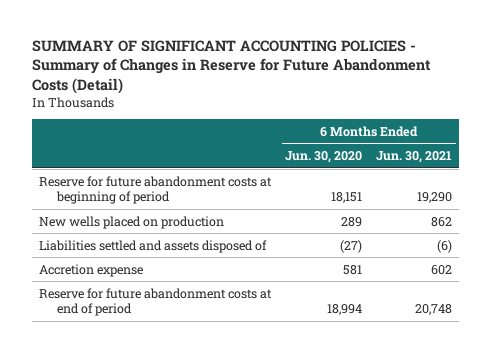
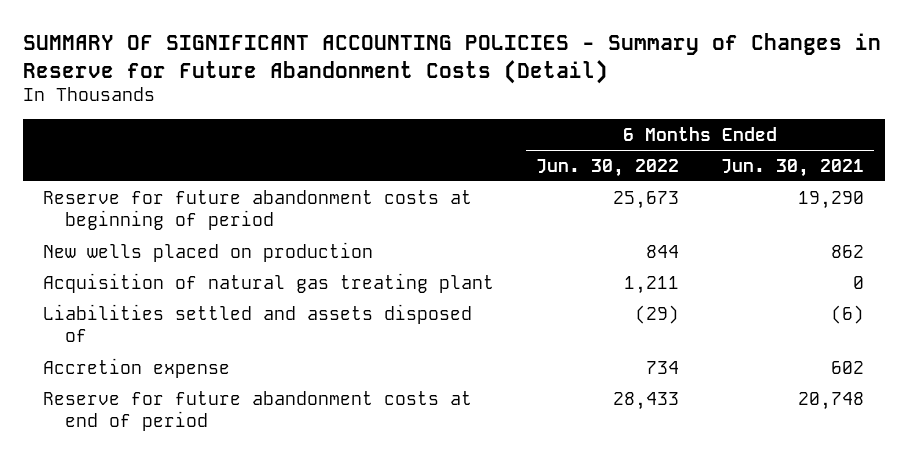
- | 6 Months Ended Jun. 30, 2020 | 6 Months Ended Jun. 30, 2021
+ | 6 Months Ended Jun. 30, 2022 | 6 Months Ended Jun. 30, 2021
+ Acquisition of natural gas treating plant | 1,211 | 0

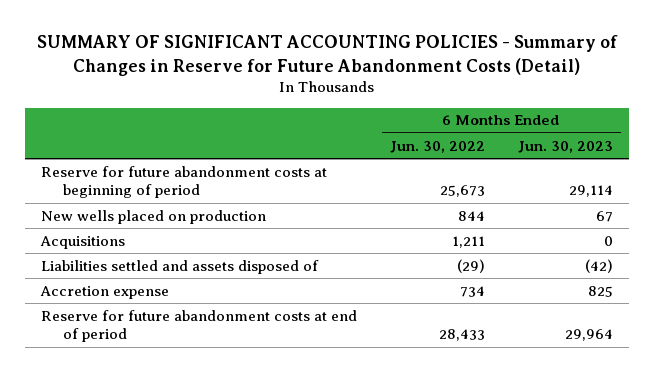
- | 6 Months Ended Jun. 30, 2022 | 6 Months Ended Jun. 30, 2021
+ | 6 Months Ended Jun. 30, 2022 | 6 Months Ended Jun. 30, 2023
- Acquisition of natural gas treating plant | 1,211 | 0
+ Acquisitions | 1,211 | 0

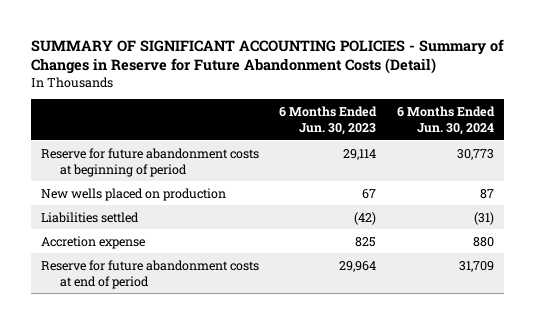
- | 6 Months Ended Jun. 30, 2022 | 6 Months Ended Jun. 30, 2023
+ | 6 Months Ended Jun. 30, 2023 | 6 Months Ended Jun. 30, 2024
- Acquisitions | 1,211 | 0
- Liabilities settled and assets disposed of | (29) | (42)
+ Liabilities settled | (42) | (31)

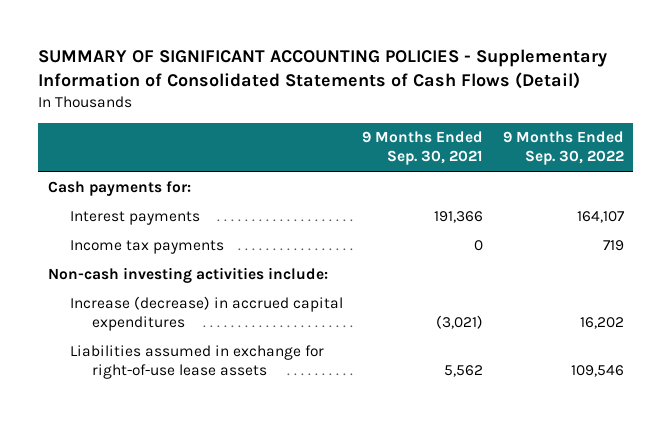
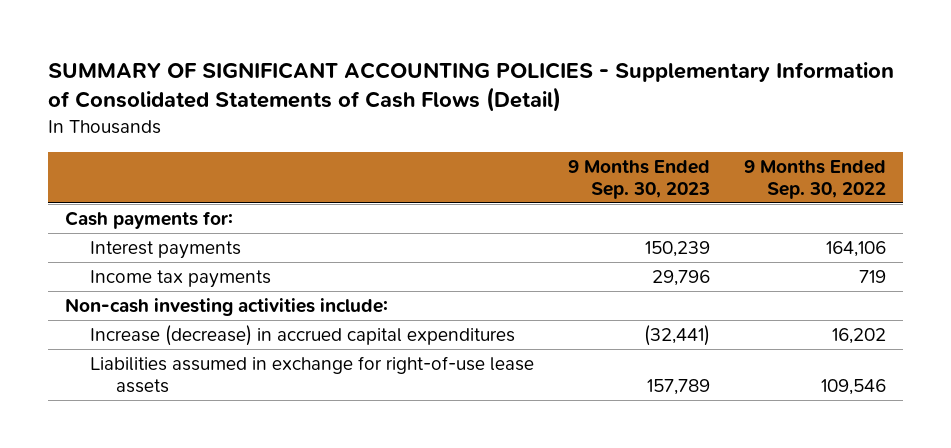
- | 9 Months Ended Sep. 30, 2021 | 9 Months Ended Sep. 30, 2022
+ | 9 Months Ended Sep. 30, 2023 | 9 Months Ended Sep. 30, 2022
- Interest payments | 191,366 | 164,107
+ Interest payments | 150,239 | 164,106

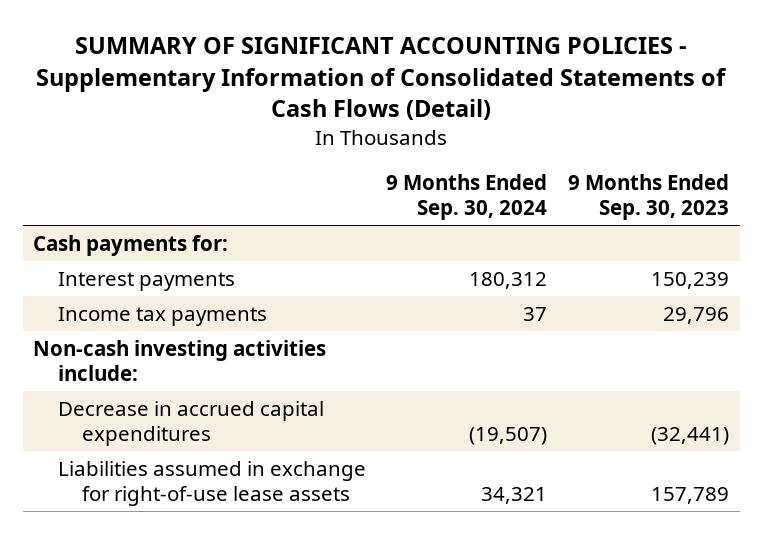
- | 9 Months Ended Sep. 30, 2023 | 9 Months Ended Sep. 30, 2022
+ | 9 Months Ended Sep. 30, 2024 | 9 Months Ended Sep. 30, 2023
- Increase (decrease) in accrued capital expenditures | (32,441) | 16,202
+ Decrease in accrued capital expenditures | (19,507) | (32,441)

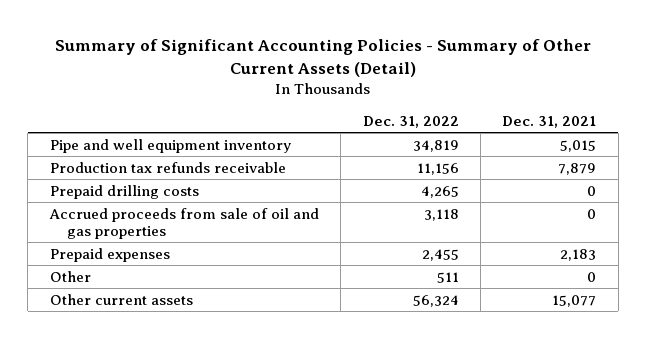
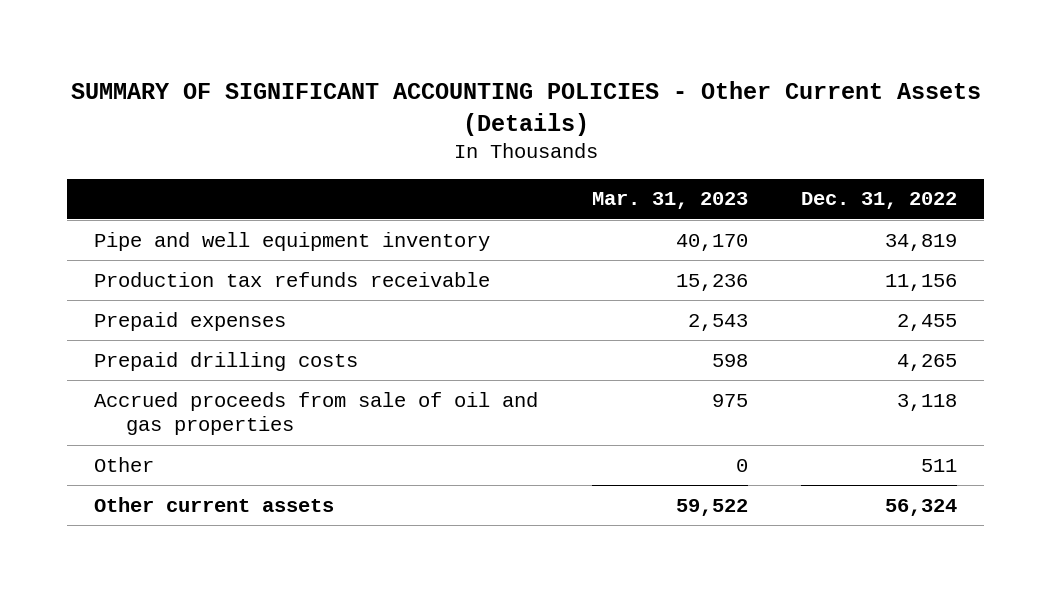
- Summary of Significant Accounting Policies - Summary of Other Current Assets (Detail)
+ SUMMARY OF SIGNIFICANT ACCOUNTING POLICIES - Other Current Assets (Details)
- | Dec. 31, 2022 | Dec. 31, 2021
+ | Mar. 31, 2023 | Dec. 31, 2022
moved up: Prepaid expenses | 2,543 | 2,455

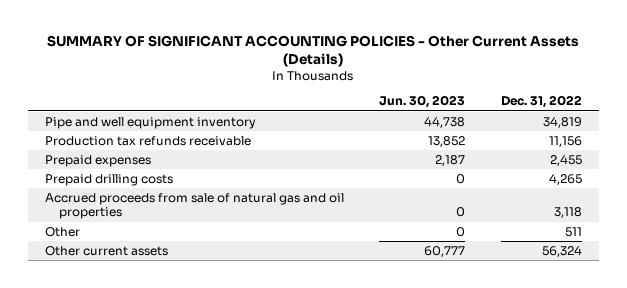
- | Mar. 31, 2023 | Dec. 31, 2022
+ | Jun. 30, 2023 | Dec. 31, 2022
- Accrued proceeds from sale of oil and gas properties | 975 | 3,118
+ Accrued proceeds from sale of natural gas and oil properties | 0 | 3,118

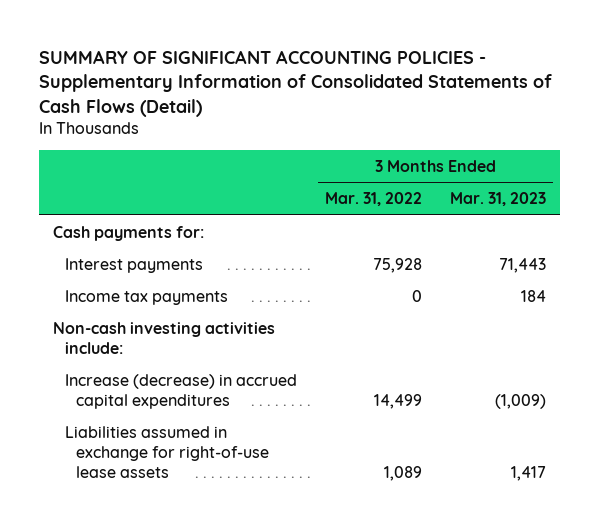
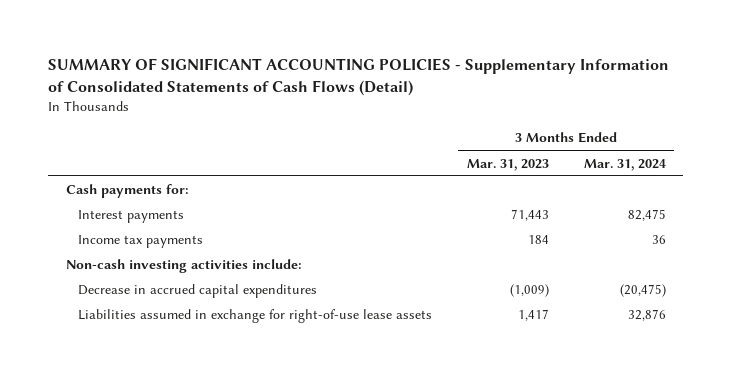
- | 3 Months Ended Mar. 31, 2022 | 3 Months Ended Mar. 31, 2023
+ | 3 Months Ended Mar. 31, 2023 | 3 Months Ended Mar. 31, 2024
- Increase (decrease) in accrued capital expenditures | 14,499 | (1,009)
+ Decrease in accrued capital expenditures | (1,009) | (20,475)

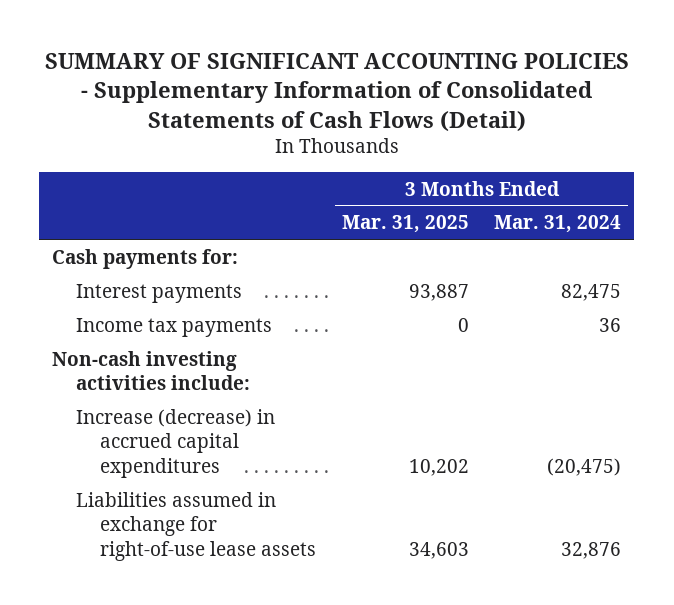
- | 3 Months Ended Mar. 31, 2023 | 3 Months Ended Mar. 31, 2024
+ | 3 Months Ended Mar. 31, 2025 | 3 Months Ended Mar. 31, 2024
- Decrease in accrued capital expenditures | (1,009) | (20,475)
+ Increase (decrease) in accrued capital expenditures | 10,202 | (20,475)

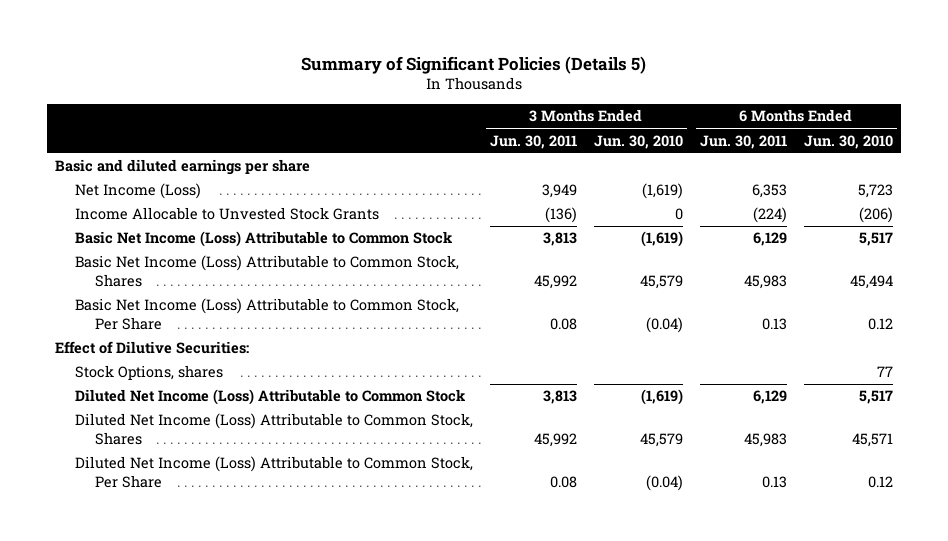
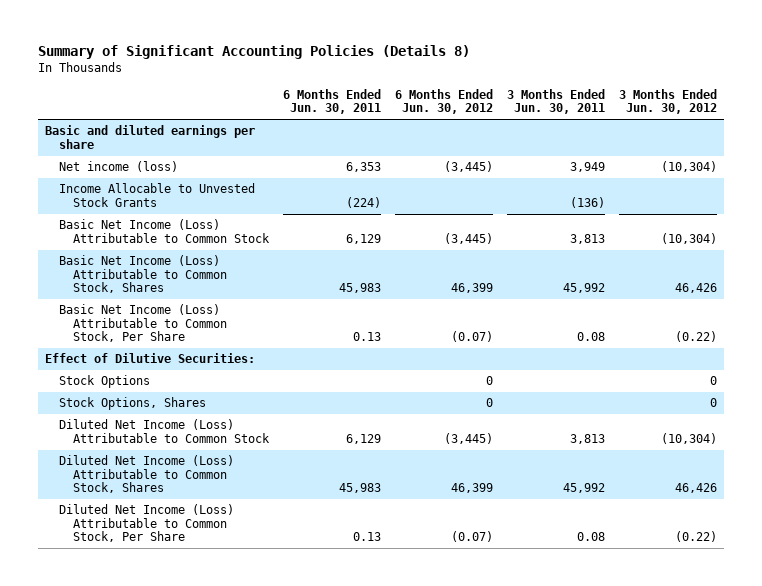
- Summary of Significant Policies (Details 5)
+ Summary of Significant Accounting Policies (Details 8)
- | 3 Months Ended Jun. 30, 2011 | 3 Months Ended Jun. 30, 2010 | 6 Months Ended Jun. 30, 2011 | 6 Months Ended Jun. 30, 2010
+ | 6 Months Ended Jun. 30, 2011 | 6 Months Ended Jun. 30, 2012 | 3 Months Ended Jun. 30, 2011 | 3 Months Ended Jun. 30, 2012
- Net Income (Loss) | 3,949 | (1,619) | 6,353 | 5,723
+ Net income (loss) | 6,353 | (3,445) | 3,949 | (10,304)
- Stock Options, shares | | | | 77
+ Stock Options | | 0 | | 0
+ Stock Options, Shares | | 0 | | 0

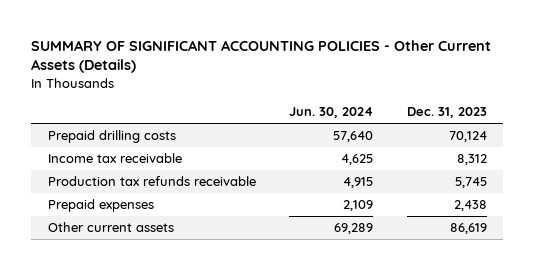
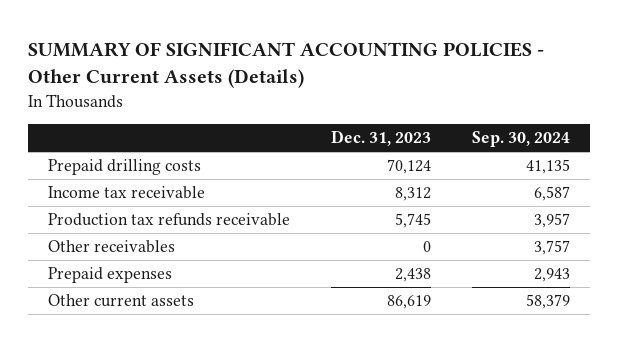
- | Jun. 30, 2024 | Dec. 31, 2023
+ | Dec. 31, 2023 | Sep. 30, 2024
+ Other receivables | 0 | 3,757

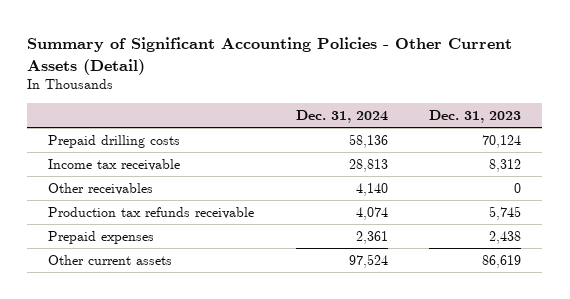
- SUMMARY OF SIGNIFICANT ACCOUNTING POLICIES - Other Current Assets (Details)
+ Summary of Significant Accounting Policies - Other Current Assets (Detail)
- | Dec. 31, 2023 | Sep. 30, 2024
+ | Dec. 31, 2024 | Dec. 31, 2023
moved down: Production tax refunds receivable | 4,074 | 5,745

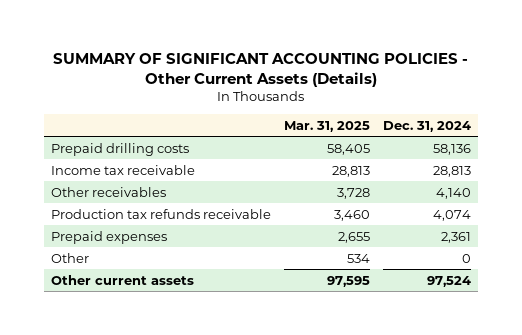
- Summary of Significant Accounting Policies - Other Current Assets (Detail)
+ SUMMARY OF SIGNIFICANT ACCOUNTING POLICIES - Other Current Assets (Details)
- | Dec. 31, 2024 | Dec. 31, 2023
+ | Mar. 31, 2025 | Dec. 31, 2024
+ Other | 534 | 0

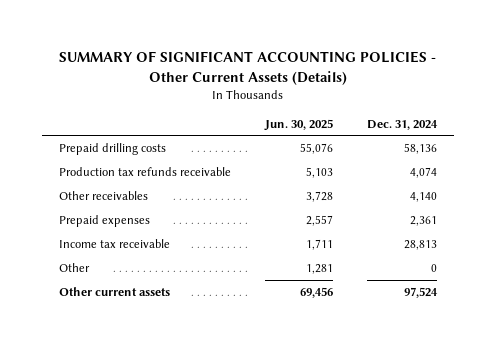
- | Mar. 31, 2025 | Dec. 31, 2024
+ | Jun. 30, 2025 | Dec. 31, 2024
moved down: Other receivables | 3,728 | 4,140
moved down: Income tax receivable | 1,711 | 28,813

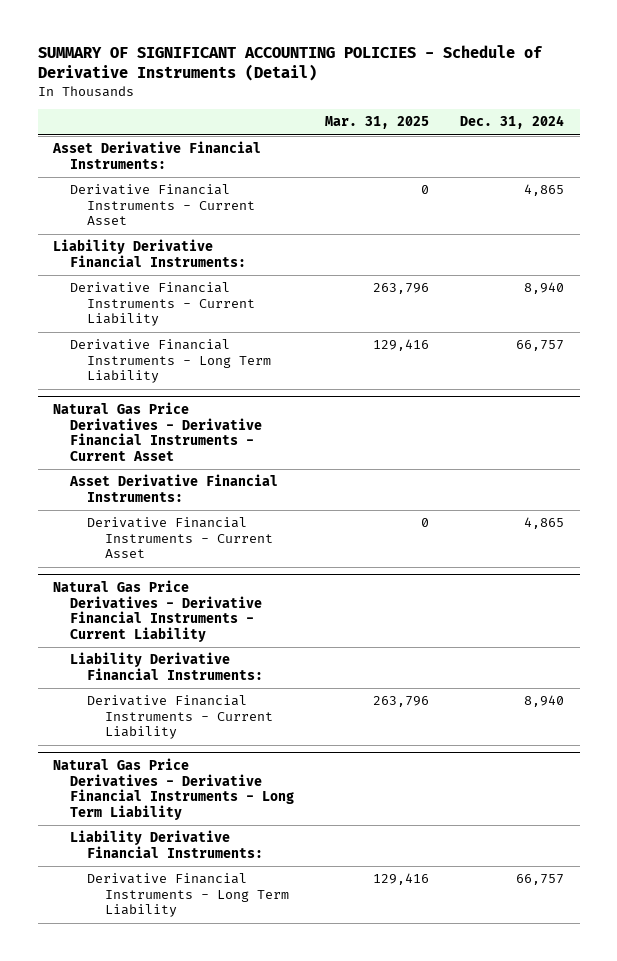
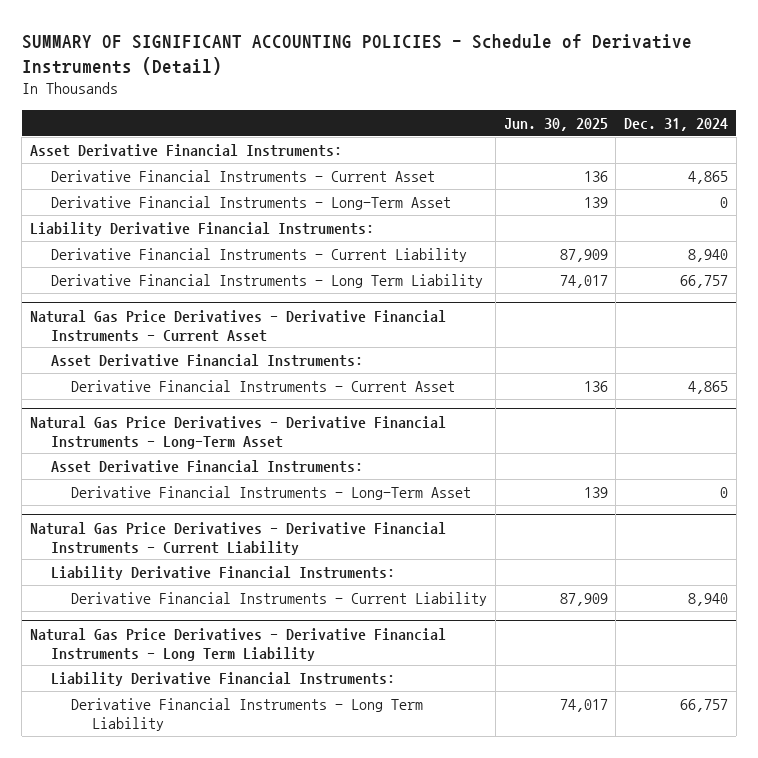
- | Mar. 31, 2025 | Dec. 31, 2024
+ | Jun. 30, 2025 | Dec. 31, 2024
+ Derivative Financial Instruments - Long-Term Asset | 139 | 0
+ Natural Gas Price Derivatives - Derivative Financial Instruments - Long-Term Asset
+ Asset Derivative Financial Instruments:
+ Derivative Financial Instruments - Long-Term Asset | 139 | 0

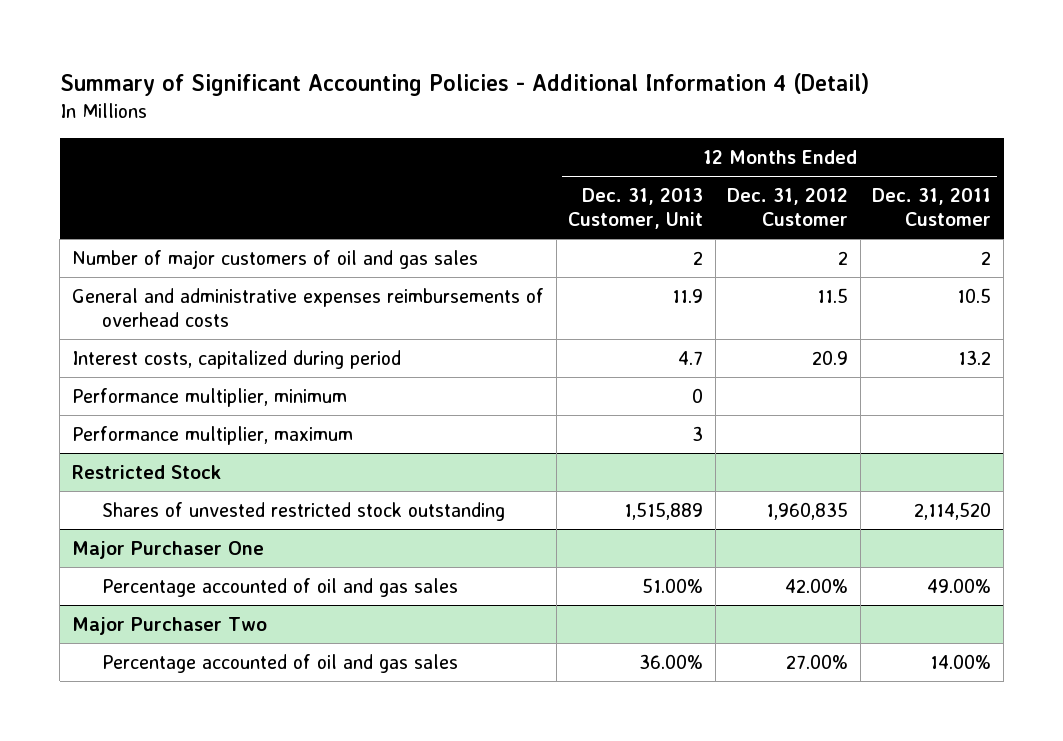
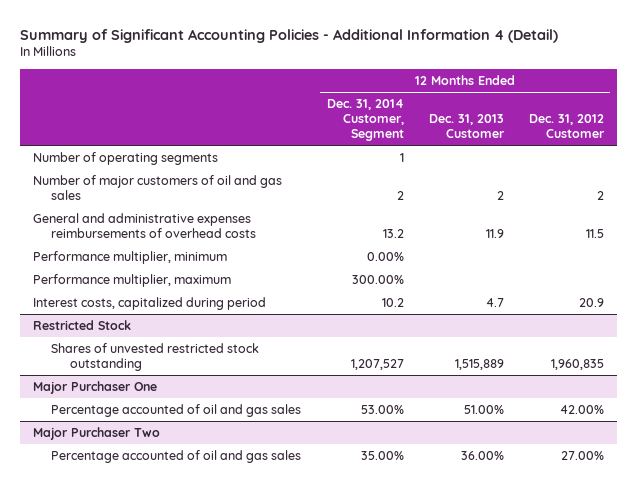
- | 12 Months Ended Dec. 31, 2013 Customer, Unit | 12 Months Ended Dec. 31, 2012 Customer | 12 Months Ended Dec. 31, 2011 Customer
+ | 12 Months Ended Dec. 31, 2014 Customer, Segment | 12 Months Ended Dec. 31, 2013 Customer | 12 Months Ended Dec. 31, 2012 Customer
+ Number of operating segments | 1 | |
moved down: Interest costs, capitalized during period | 10.2 | 4.7 | 20.9

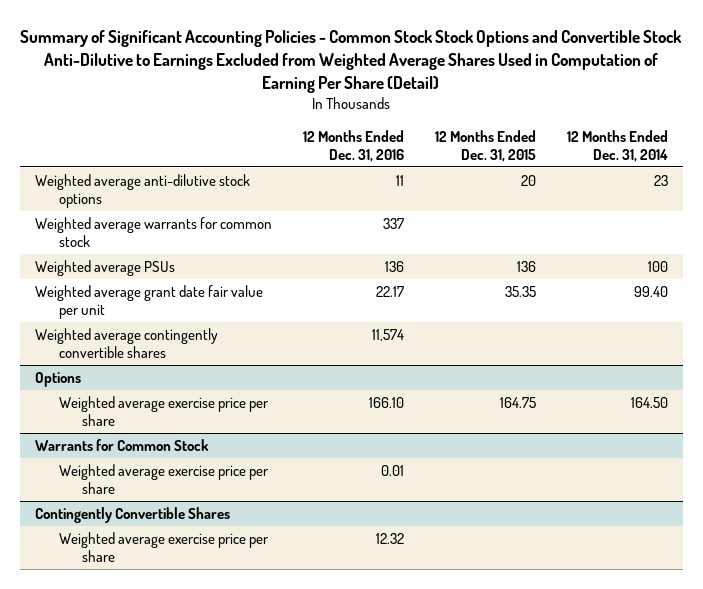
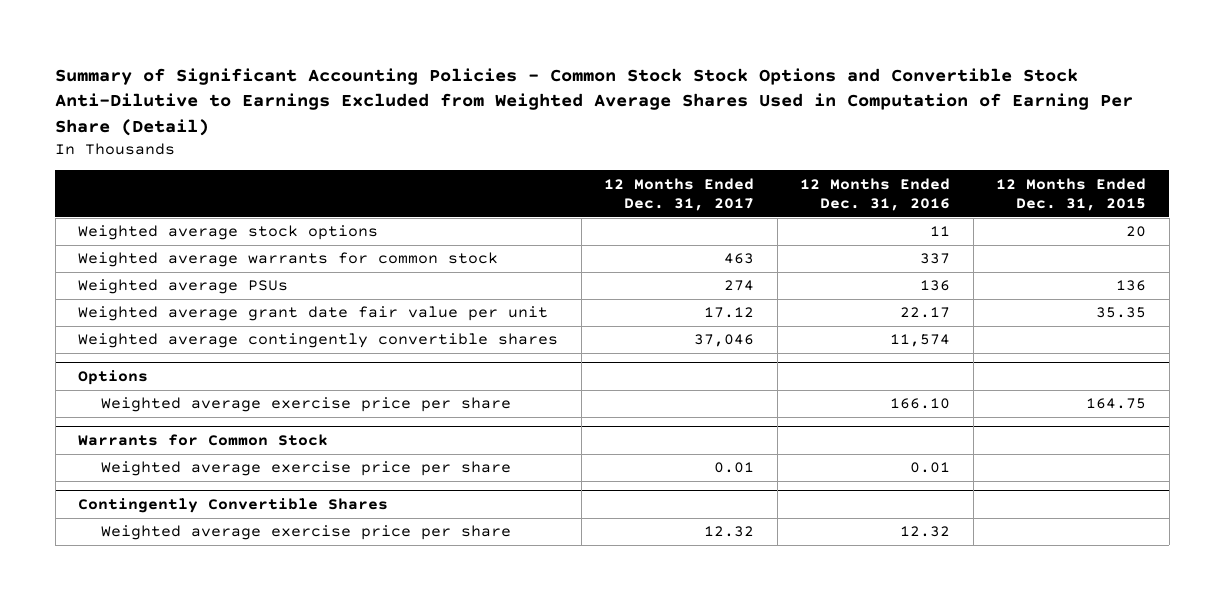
- | 12 Months Ended Dec. 31, 2016 | 12 Months Ended Dec. 31, 2015 | 12 Months Ended Dec. 31, 2014
+ | 12 Months Ended Dec. 31, 2017 | 12 Months Ended Dec. 31, 2016 | 12 Months Ended Dec. 31, 2015
- Weighted average anti-dilutive stock options | 11 | 20 | 23
+ Weighted average stock options | | 11 | 20

